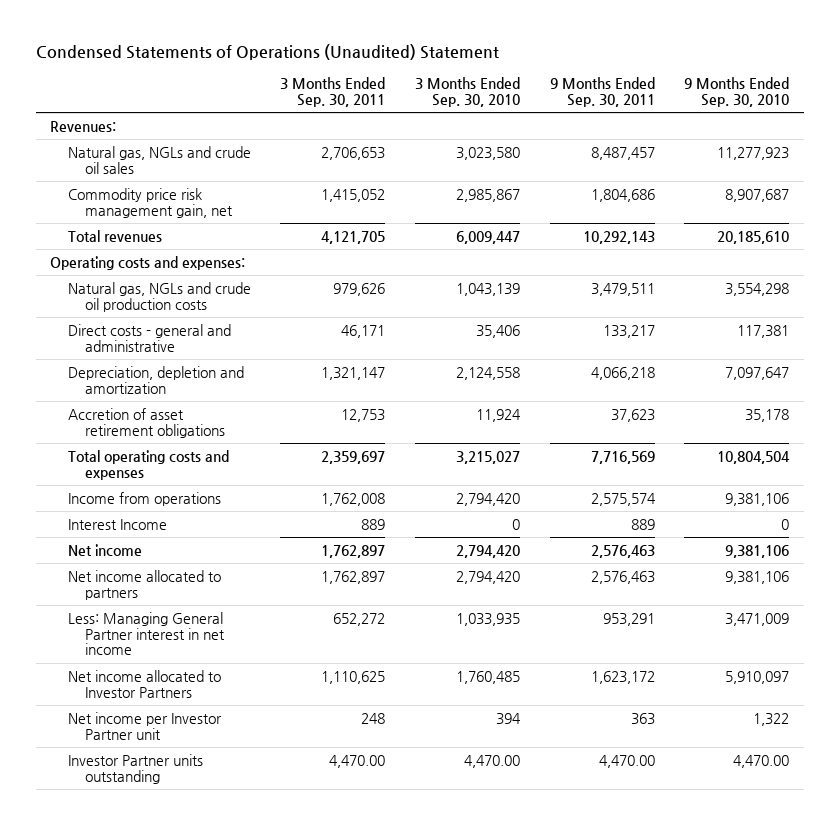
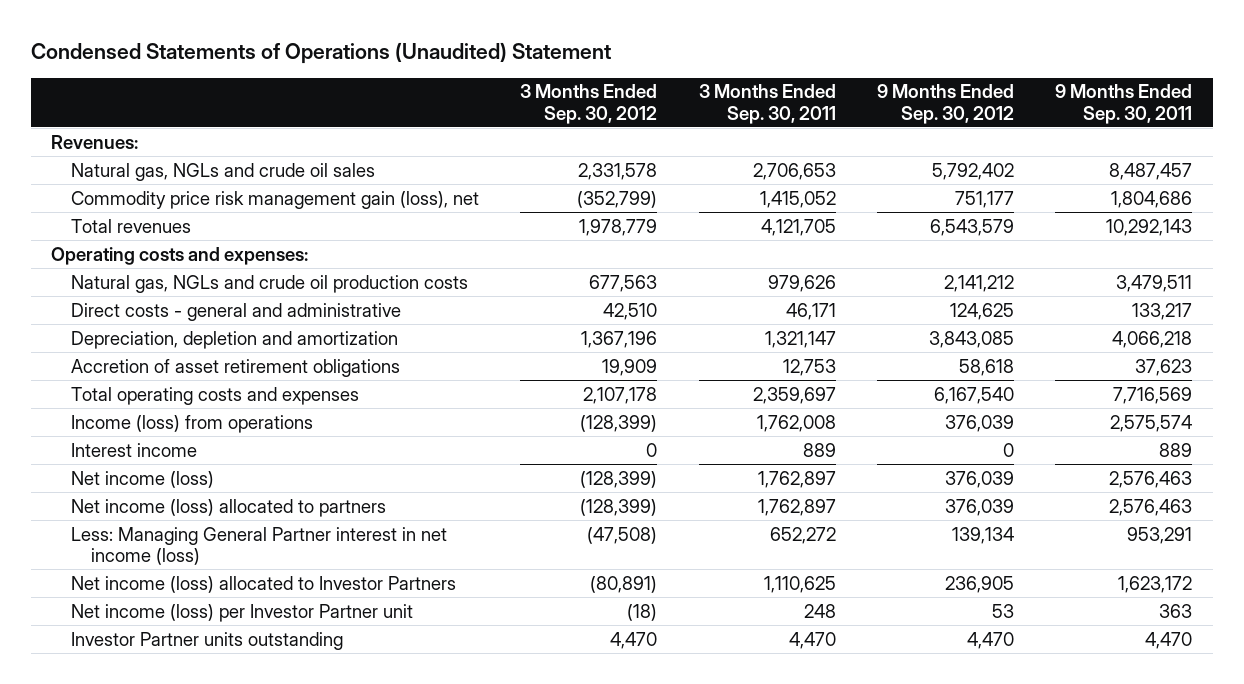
- | 3 Months Ended Sep. 30, 2011 | 3 Months Ended Sep. 30, 2010 | 9 Months Ended Sep. 30, 2011 | 9 Months Ended Sep. 30, 2010
+ | 3 Months Ended Sep. 30, 2012 | 3 Months Ended Sep. 30, 2011 | 9 Months Ended Sep. 30, 2012 | 9 Months Ended Sep. 30, 2011
- Commodity price risk management gain, net | 1,415,052 | 2,985,867 | 1,804,686 | 8,907,687
+ Commodity price risk management gain (loss), net | (352,799) | 1,415,052 | 751,177 | 1,804,686
- Income from operations | 1,762,008 | 2,794,420 | 2,575,574 | 9,381,106
- Interest Income | 889 | 0 | 889 | 0
- Net income | 1,762,897 | 2,794,420 | 2,576,463 | 9,381,106
- Net income allocated to partners | 1,762,897 | 2,794,420 | 2,576,463 | 9,381,106
- Less: Managing General Partner interest in net income | 652,272 | 1,033,935 | 953,291 | 3,471,009
- Net income allocated to Investor Partners | 1,110,625 | 1,760,485 | 1,623,172 | 5,910,097
- Net income per Investor Partner unit | 248 | 394 | 363 | 1,322
- Investor Partner units outstanding | 4,470.00 | 4,470.00 | 4,470.00 | 4,470.00
+ Income (loss) from operations | (128,399) | 1,762,008 | 376,039 | 2,575,574
+ Interest income | 0 | 889 | 0 | 889
+ Net income (loss) | (128,399) | 1,762,897 | 376,039 | 2,576,463
+ Net income (loss) allocated to partners | (128,399) | 1,762,897 | 376,039 | 2,576,463
+ Less: Managing General Partner interest in net income (loss) | (47,508) | 652,272 | 139,134 | 953,291
+ Net income (loss) allocated to Investor Partners | (80,891) | 1,110,625 | 236,905 | 1,623,172
+ Net income (loss) per Investor Partner unit | (18) | 248 | 53 | 363
+ Investor Partner units outstanding | 4,470 | 4,470 | 4,470 | 4,470

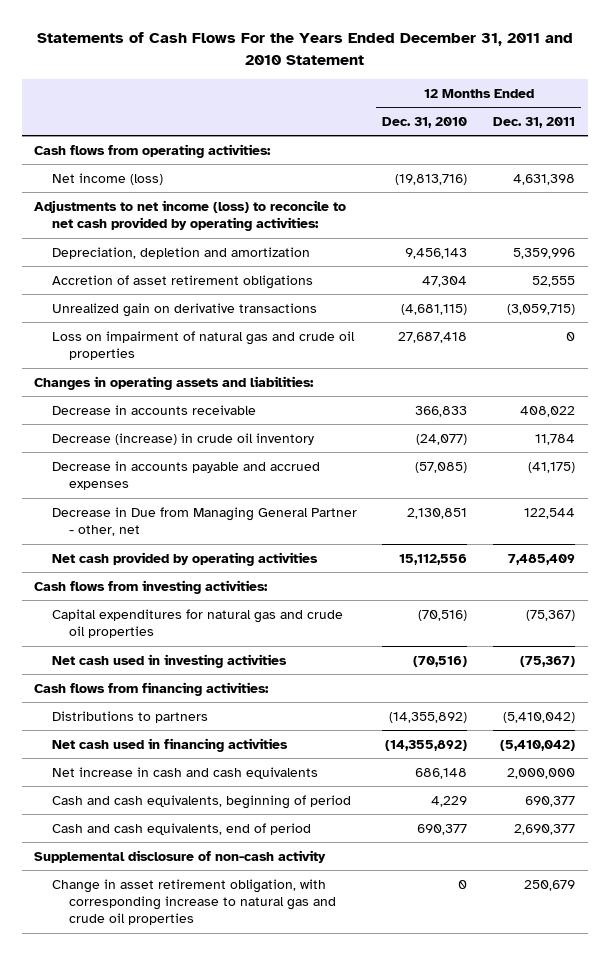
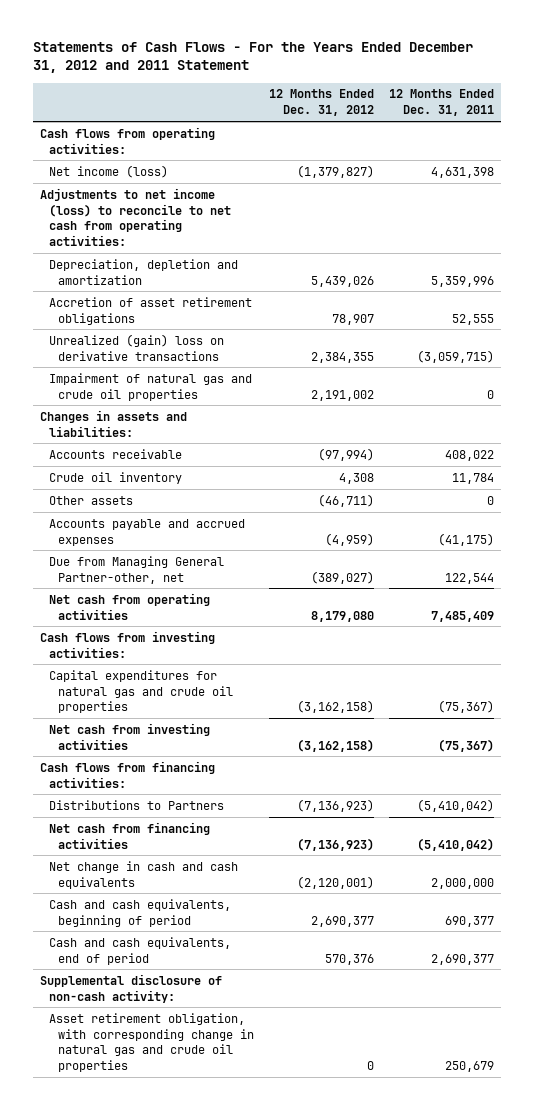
- Statements of Cash Flows For the Years Ended December 31, 2011 and 2010 Statement
+ Statements of Cash Flows - For the Years Ended December 31, 2012 and 2011 Statement
- | 12 Months Ended Dec. 31, 2010 | 12 Months Ended Dec. 31, 2011
+ | 12 Months Ended Dec. 31, 2012 | 12 Months Ended Dec. 31, 2011
- Adjustments to net income (loss) to reconcile to net cash provided by operating activities:
+ Adjustments to net income (loss) to reconcile to net cash from operating activities:
- Unrealized gain on derivative transactions | (4,681,115) | (3,059,715)
- Loss on impairment of natural gas and crude oil properties | 27,687,418 | 0
- Changes in operating assets and liabilities:
- Decrease in accounts receivable | 366,833 | 408,022
- Decrease (increase) in crude oil inventory | (24,077) | 11,784
- Decrease in accounts payable and accrued expenses | (57,085) | (41,175)
- Decrease in Due from Managing General Partner - other, net | 2,130,851 | 122,544
- Net cash provided by operating activities | 15,112,556 | 7,485,409
+ Unrealized (gain) loss on derivative transactions | 2,384,355 | (3,059,715)
+ Impairment of natural gas and crude oil properties | 2,191,002 | 0
+ Changes in assets and liabilities:
+ Accounts receivable | (97,994) | 408,022
+ Crude oil inventory | 4,308 | 11,784
+ Other assets | (46,711) | 0
+ Accounts payable and accrued expenses | (4,959) | (41,175)
+ Due from Managing General Partner-other, net | (389,027) | 122,544
+ Net cash from operating activities | 8,179,080 | 7,485,409
- Net cash used in investing activities | (70,516) | (75,367)
+ Net cash from investing activities | (3,162,158) | (75,367)
- Distributions to partners | (14,355,892) | (5,410,042)
- Net cash used in financing activities | (14,355,892) | (5,410,042)
- Net increase in cash and cash equivalents | 686,148 | 2,000,000
+ Distributions to Partners | (7,136,923) | (5,410,042)
+ Net cash from financing activities | (7,136,923) | (5,410,042)
+ Net change in cash and cash equivalents | (2,120,001) | 2,000,000
- Supplemental disclosure of non-cash activity
- Change in asset retirement obligation, with corresponding increase to natural gas and crude oil properties | 0 | 250,679
+ Supplemental disclosure of non-cash activity:
+ Asset retirement obligation, with corresponding change in natural gas and crude oil properties | 0 | 250,679

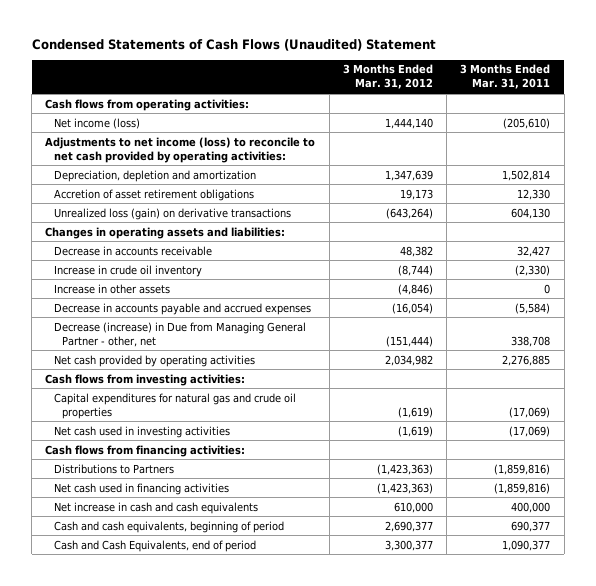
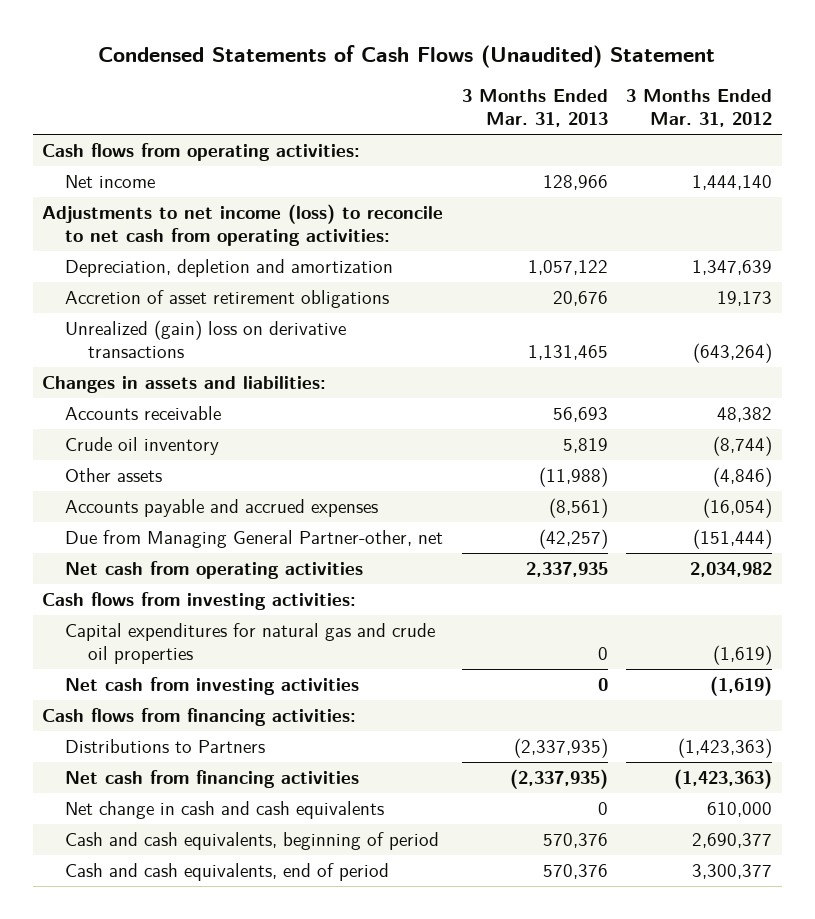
- | 3 Months Ended Mar. 31, 2012 | 3 Months Ended Mar. 31, 2011
+ | 3 Months Ended Mar. 31, 2013 | 3 Months Ended Mar. 31, 2012
- Net income (loss) | 1,444,140 | (205,610)
- Adjustments to net income (loss) to reconcile to net cash provided by operating activities:
+ Net income | 128,966 | 1,444,140
+ Adjustments to net income (loss) to reconcile to net cash from operating activities:
- Unrealized loss (gain) on derivative transactions | (643,264) | 604,130
- Changes in operating assets and liabilities:
- Decrease in accounts receivable | 48,382 | 32,427
- Increase in crude oil inventory | (8,744) | (2,330)
- Increase in other assets | (4,846) | 0
- Decrease in accounts payable and accrued expenses | (16,054) | (5,584)
- Decrease (increase) in Due from Managing General Partner - other, net | (151,444) | 338,708
- Net cash provided by operating activities | 2,034,982 | 2,276,885
+ Unrealized (gain) loss on derivative transactions | 1,131,465 | (643,264)
+ Changes in assets and liabilities:
+ Accounts receivable | 56,693 | 48,382
+ Crude oil inventory | 5,819 | (8,744)
+ Other assets | (11,988) | (4,846)
+ Accounts payable and accrued expenses | (8,561) | (16,054)
+ Due from Managing General Partner-other, net | (42,257) | (151,444)
+ Net cash from operating activities | 2,337,935 | 2,034,982
- Net cash used in investing activities | (1,619) | (17,069)
+ Net cash from investing activities | 0 | (1,619)
- Net cash used in financing activities | (1,423,363) | (1,859,816)
- Net increase in cash and cash equivalents | 610,000 | 400,000
+ Net cash from financing activities | (2,337,935) | (1,423,363)
+ Net change in cash and cash equivalents | 0 | 610,000
- Cash and Cash Equivalents, end of period | 3,300,377 | 1,090,377
+ Cash and cash equivalents, end of period | 570,376 | 3,300,377

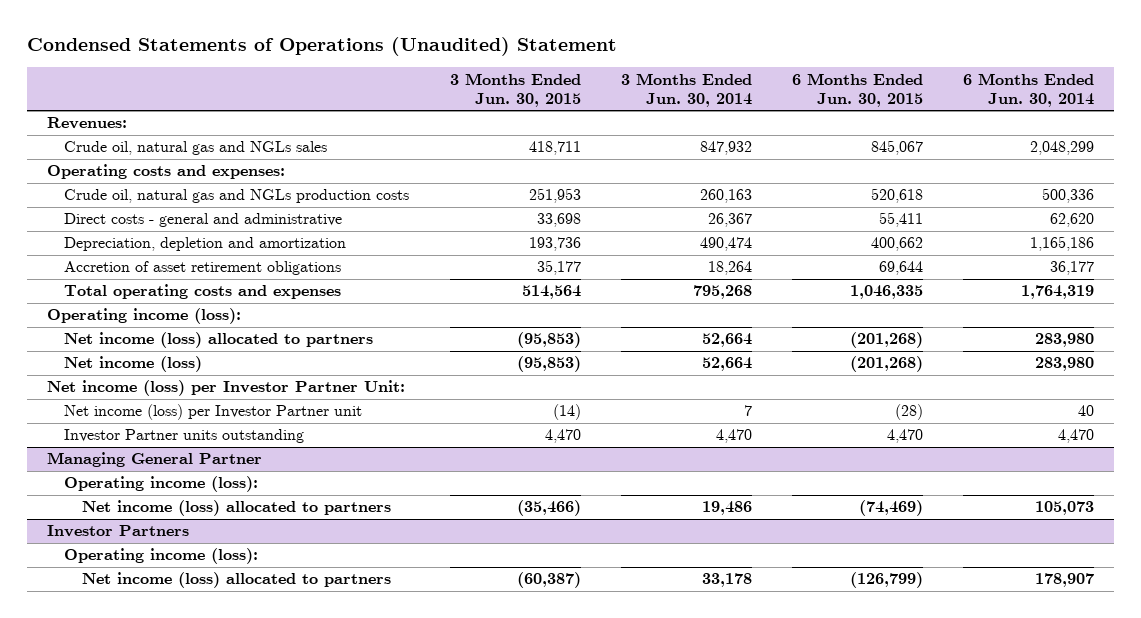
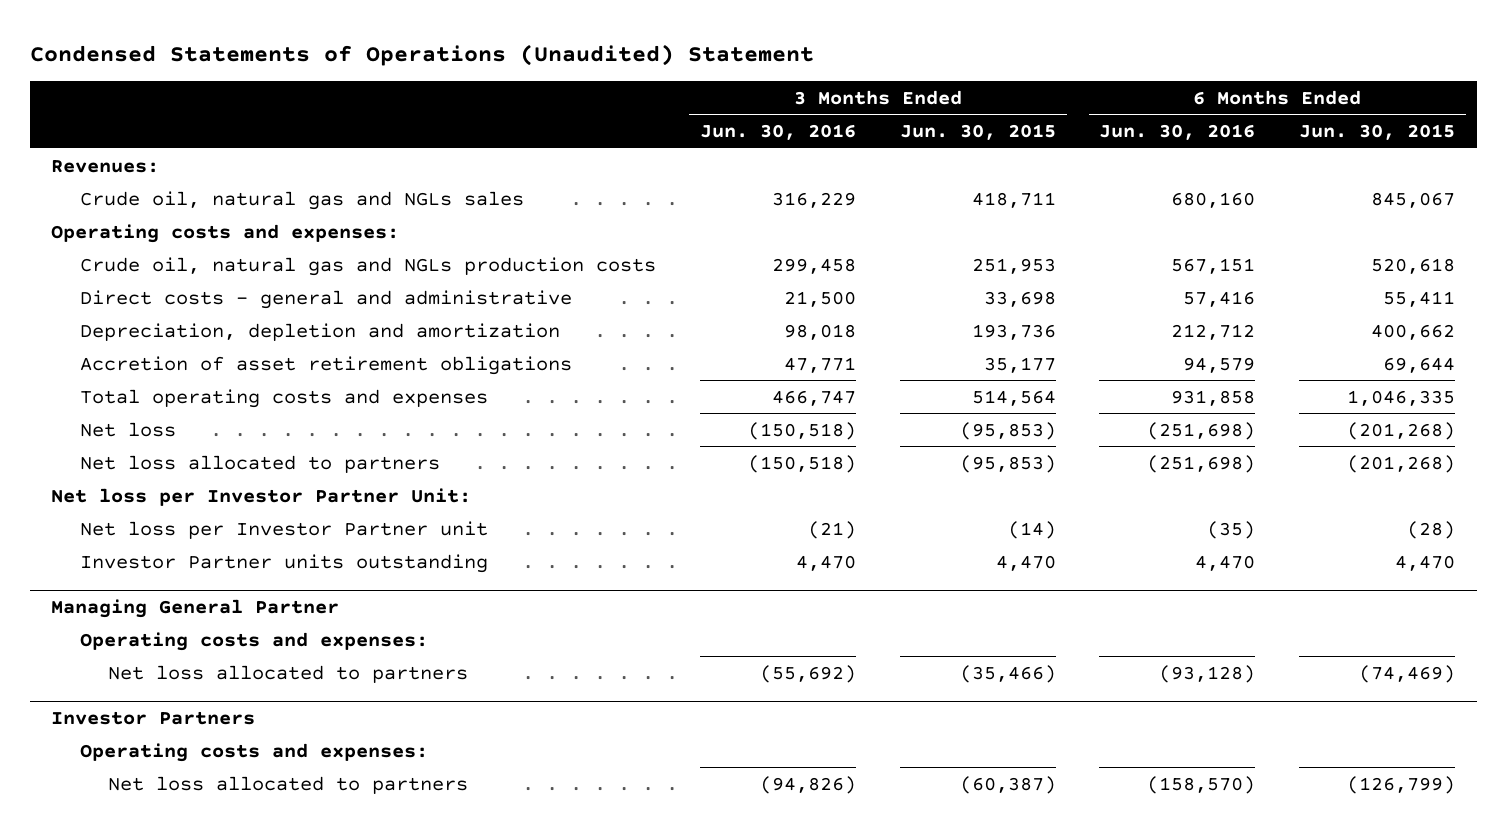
- | 3 Months Ended Jun. 30, 2015 | 3 Months Ended Jun. 30, 2014 | 6 Months Ended Jun. 30, 2015 | 6 Months Ended Jun. 30, 2014
+ | 3 Months Ended Jun. 30, 2016 | 3 Months Ended Jun. 30, 2015 | 6 Months Ended Jun. 30, 2016 | 6 Months Ended Jun. 30, 2015
- Operating income (loss):
- Net income (loss) allocated to partners | (95,853) | 52,664 | (201,268) | 283,980
- Net income (loss) | (95,853) | 52,664 | (201,268) | 283,980
- Net income (loss) per Investor Partner Unit:
- Net income (loss) per Investor Partner unit | (14) | 7 | (28) | 40
+ Net loss | (150,518) | (95,853) | (251,698) | (201,268)
+ Net loss allocated to partners | (150,518) | (95,853) | (251,698) | (201,268)
+ Net loss per Investor Partner Unit:
+ Net loss per Investor Partner unit | (21) | (14) | (35) | (28)
@ Managing General Partner
- Operating income (loss):
- Net income (loss) allocated to partners | (35,466) | 19,486 | (74,469) | 105,073
+ Operating costs and expenses:
+ Net loss allocated to partners | (55,692) | (35,466) | (93,128) | (74,469)
@ Investor Partners
- Operating income (loss):
- Net income (loss) allocated to partners | (60,387) | 33,178 | (126,799) | 178,907
+ Operating costs and expenses:
+ Net loss allocated to partners | (94,826) | (60,387) | (158,570) | (126,799)

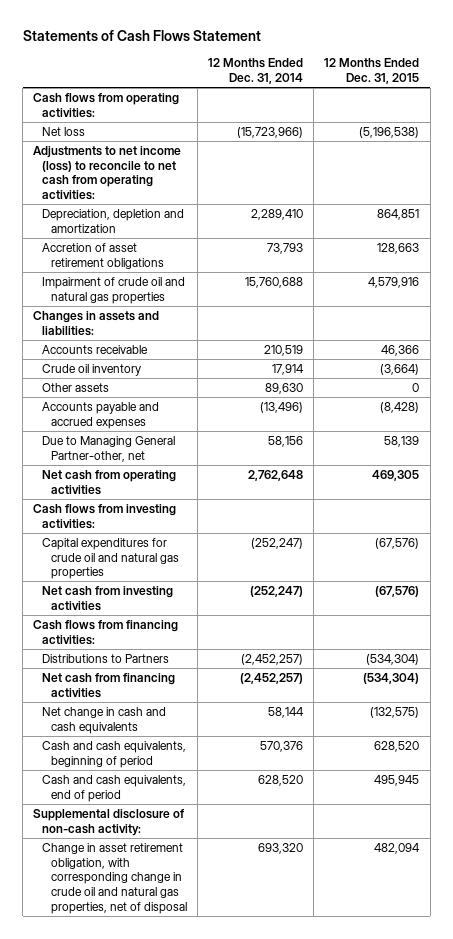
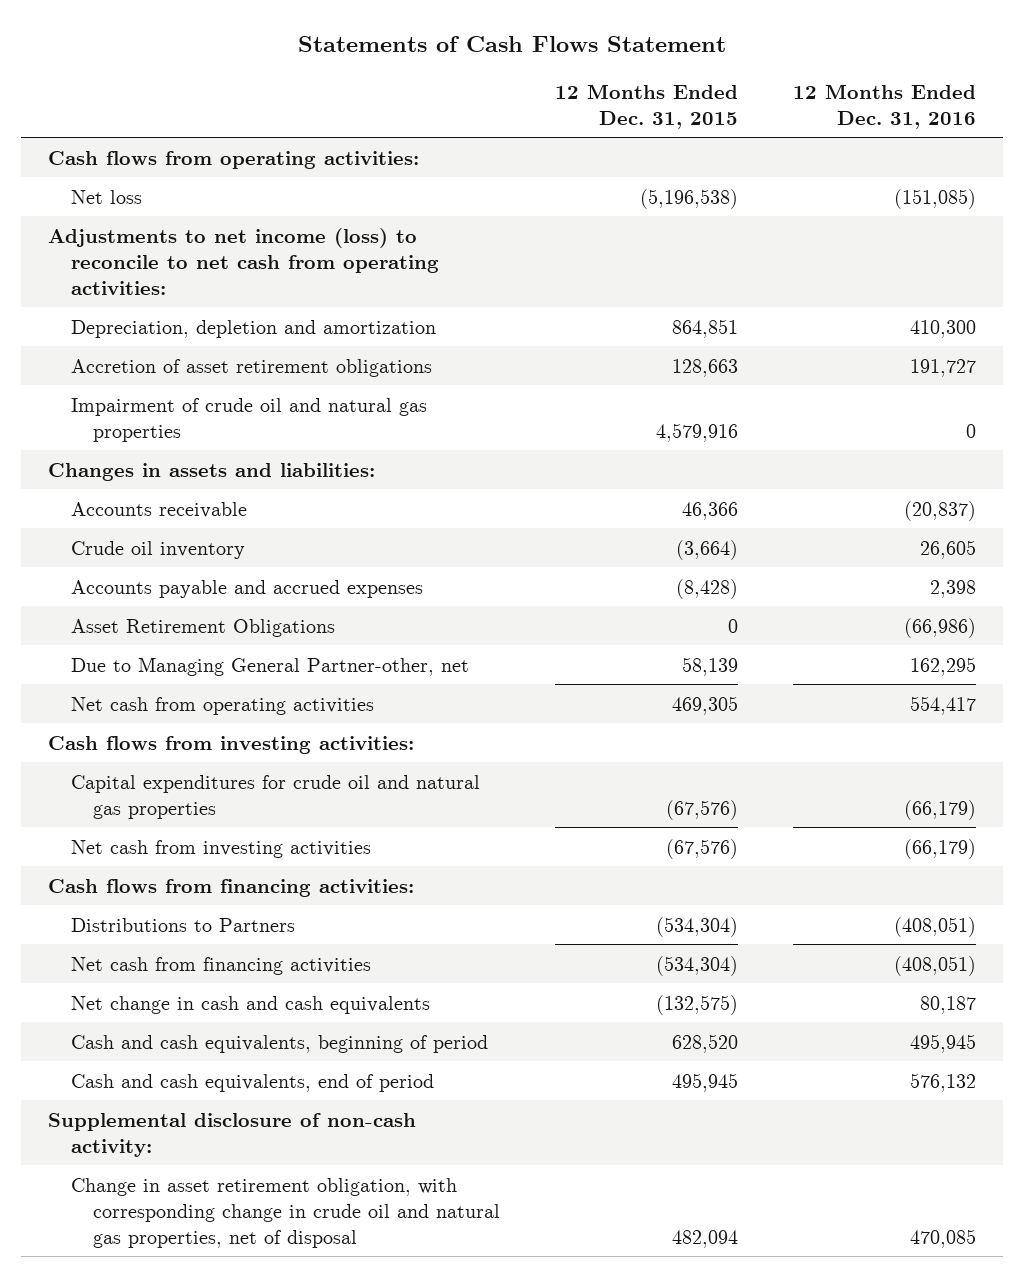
- | 12 Months Ended Dec. 31, 2014 | 12 Months Ended Dec. 31, 2015
+ | 12 Months Ended Dec. 31, 2015 | 12 Months Ended Dec. 31, 2016
- Other assets | 89,630 | 0
+ Asset Retirement Obligations | 0 | (66,986)

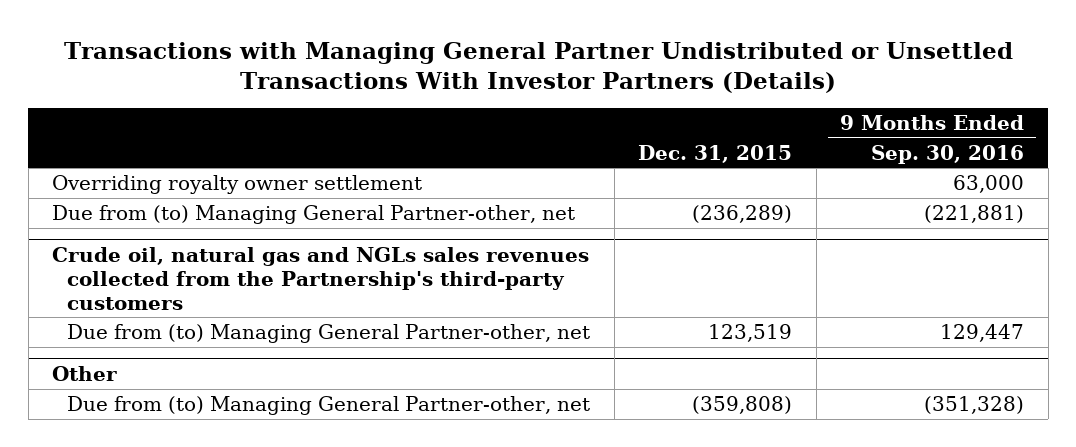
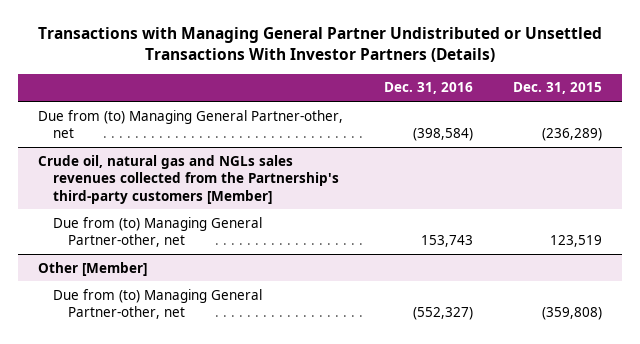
- | Dec. 31, 2015 | 9 Months Ended Sep. 30, 2016
+ | Dec. 31, 2016 | Dec. 31, 2015
- Overriding royalty owner settlement | | 63,000
- Crude oil, natural gas and NGLs sales revenues collected from the Partnership's third-party customers
+ Crude oil, natural gas and NGLs sales revenues collected from the Partnership's third-party customers [Member]
- Other
+ Other [Member]

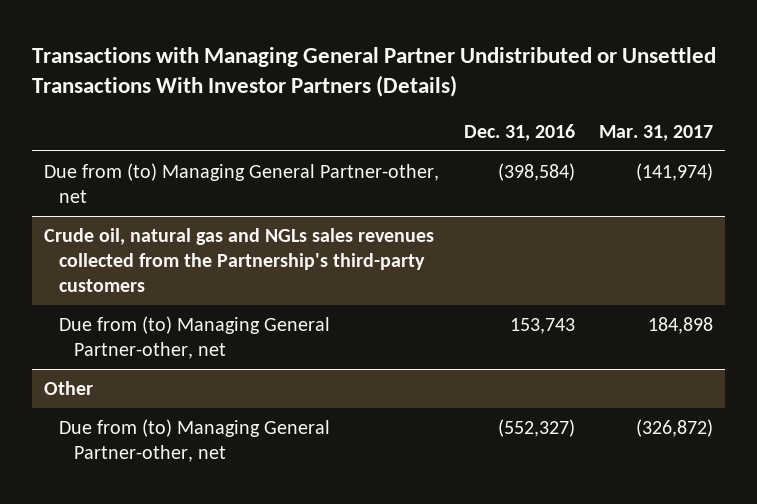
- | Dec. 31, 2016 | Dec. 31, 2015
+ | Dec. 31, 2016 | Mar. 31, 2017
- Crude oil, natural gas and NGLs sales revenues collected from the Partnership's third-party customers [Member]
+ Crude oil, natural gas and NGLs sales revenues collected from the Partnership's third-party customers
- Other [Member]
+ Other

